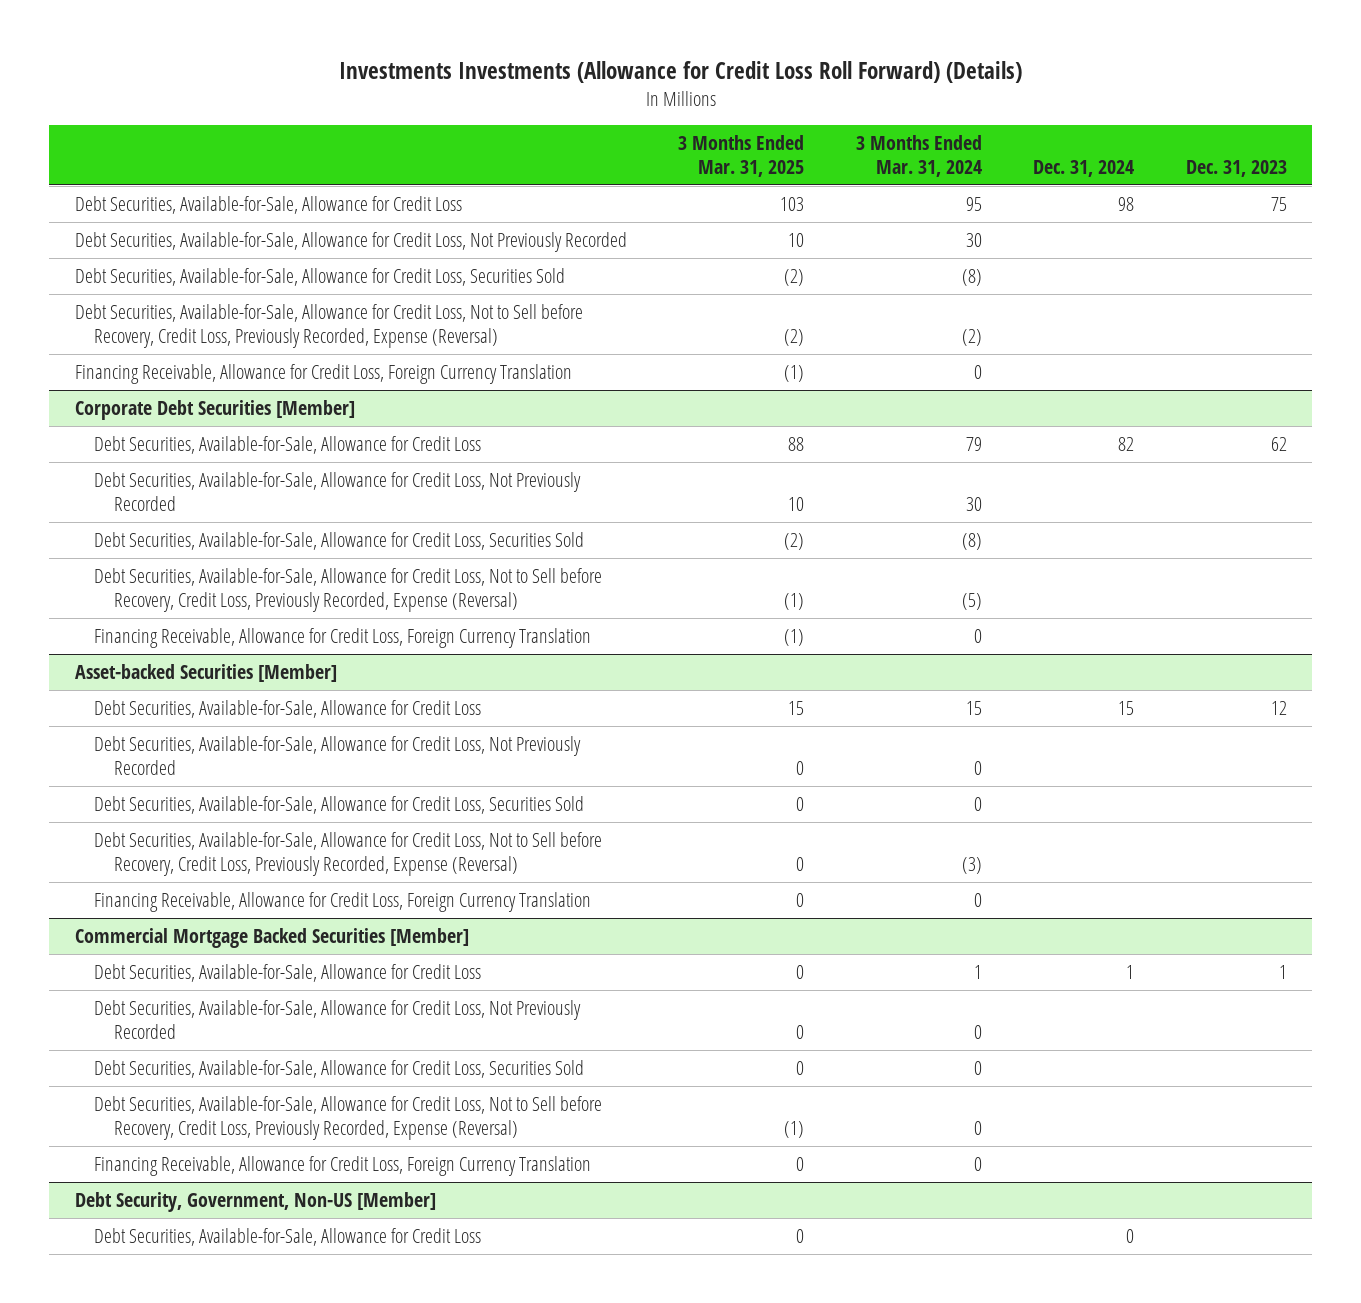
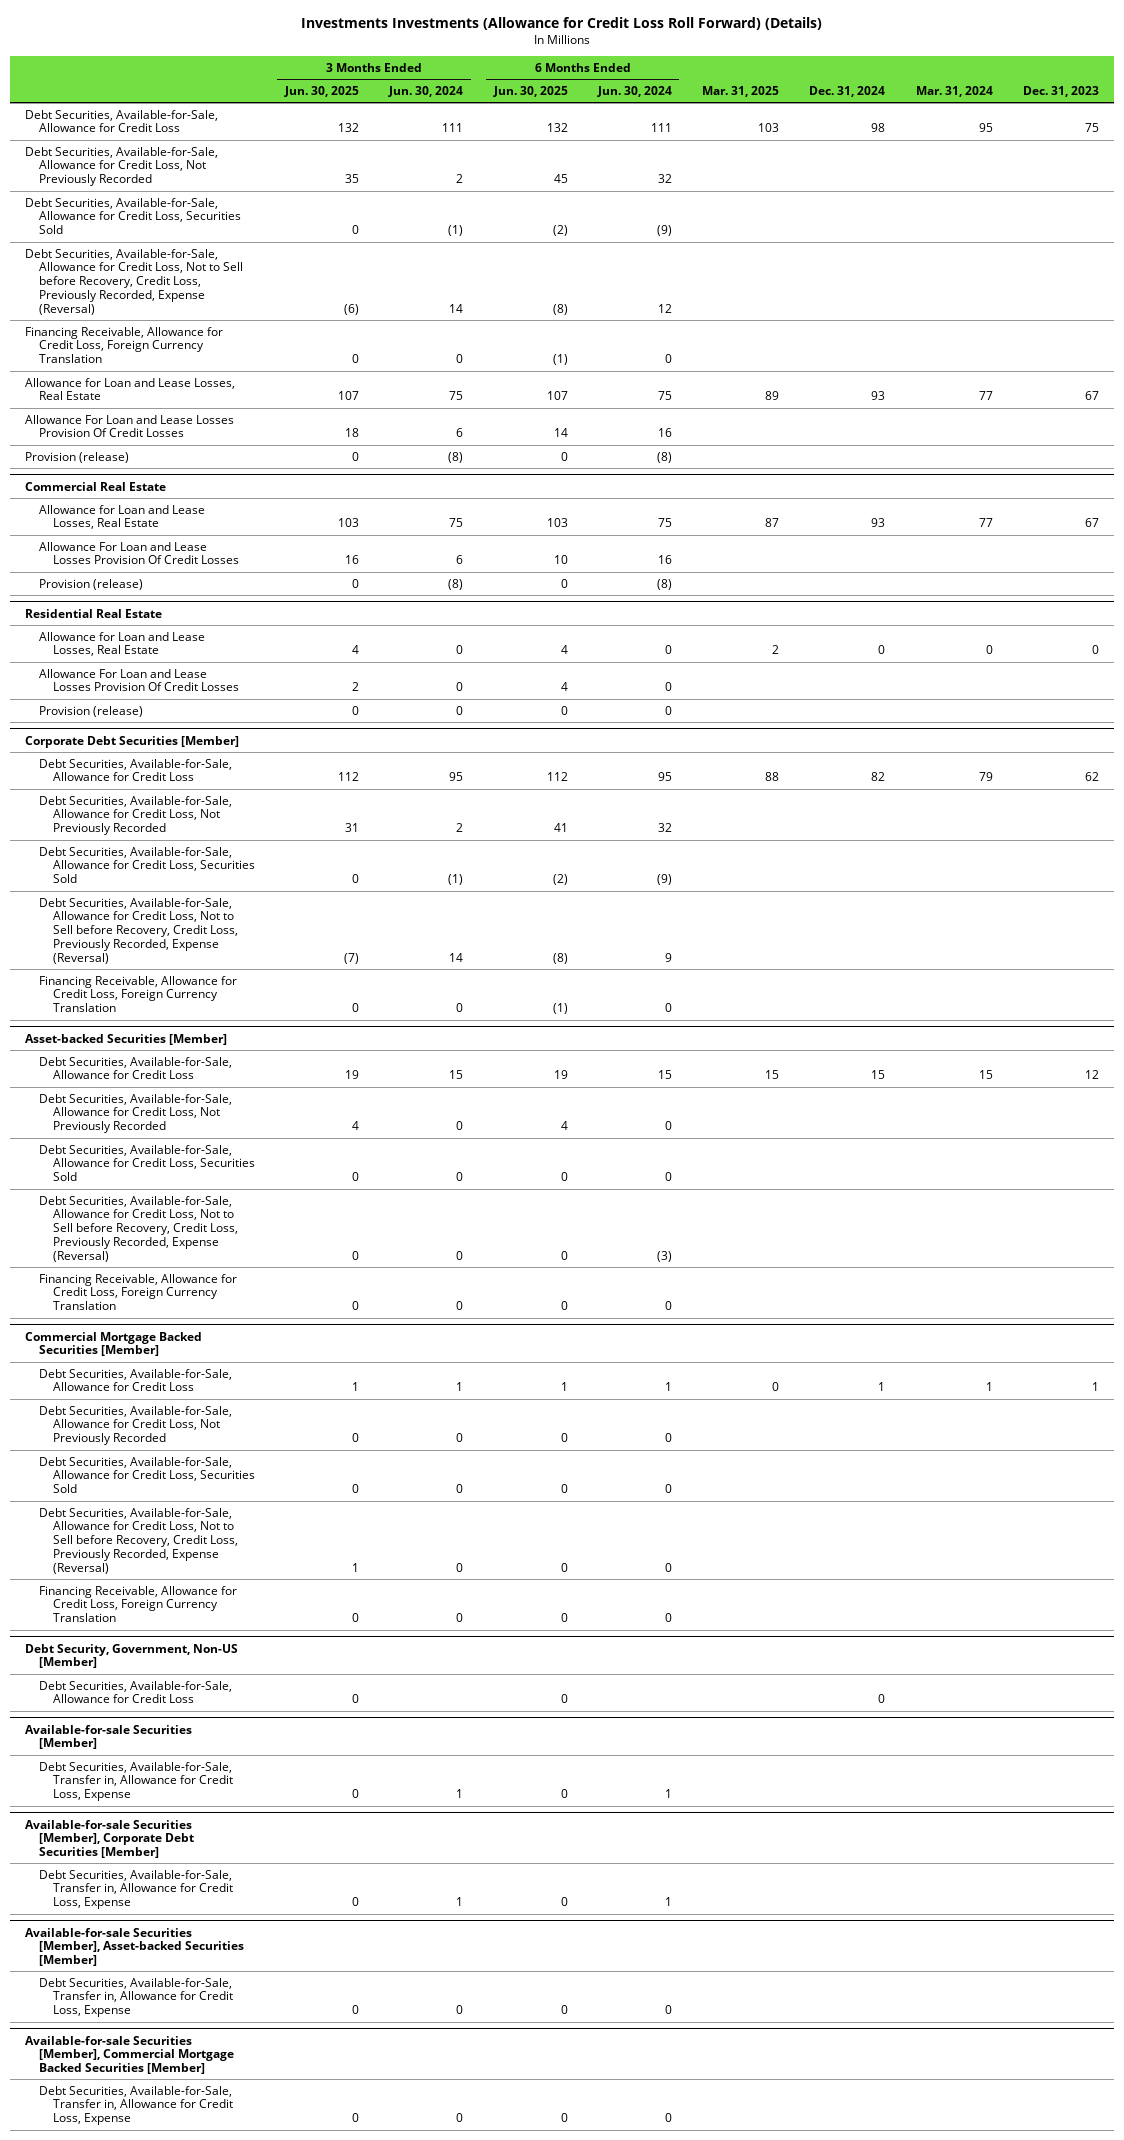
- | 3 Months Ended Mar. 31, 2025 | 3 Months Ended Mar. 31, 2024 | Dec. 31, 2024 | Dec. 31, 2023
+ | 3 Months Ended Jun. 30, 2025 | 3 Months Ended Jun. 30, 2024 | 6 Months Ended Jun. 30, 2025 | 6 Months Ended Jun. 30, 2024 | Mar. 31, 2025 | Dec. 31, 2024 | Mar. 31, 2024 | Dec. 31, 2023
+ Allowance for Loan and Lease Losses, Real Estate | 107 | 75 | 107 | 75 | 89 | 93 | 77 | 67
+ Allowance For Loan and Lease Losses Provision Of Credit Losses | 18 | 6 | 14 | 16 | | | |
+ Provision (release) | 0 | (8) | 0 | (8) | | | |
+ Commercial Real Estate
+ Allowance for Loan and Lease Losses, Real Estate | 103 | 75 | 103 | 75 | 87 | 93 | 77 | 67
+ Allowance For Loan and Lease Losses Provision Of Credit Losses | 16 | 6 | 10 | 16 | | | |
+ Provision (release) | 0 | (8) | 0 | (8) | | | |
+ Residential Real Estate
+ Allowance for Loan and Lease Losses, Real Estate | 4 | 0 | 4 | 0 | 2 | 0 | 0 | 0
+ Allowance For Loan and Lease Losses Provision Of Credit Losses | 2 | 0 | 4 | 0 | | | |
+ Provision (release) | 0 | 0 | 0 | 0 | | | |
+ Available-for-sale Securities [Member]
+ Debt Securities, Available-for-Sale, Transfer in, Allowance for Credit Loss, Expense | 0 | 1 | 0 | 1 | | | |
+ Available-for-sale Securities [Member], Corporate Debt Securities [Member]
+ Debt Securities, Available-for-Sale, Transfer in, Allowance for Credit Loss, Expense | 0 | 1 | 0 | 1 | | | |
+ Available-for-sale Securities [Member], Asset-backed Securities [Member]
+ Debt Securities, Available-for-Sale, Transfer in, Allowance for Credit Loss, Expense | 0 | 0 | 0 | 0 | | | |
+ Available-for-sale Securities [Member], Commercial Mortgage Backed Securities [Member]
+ Debt Securities, Available-for-Sale, Transfer in, Allowance for Credit Loss, Expense | 0 | 0 | 0 | 0 | | | |

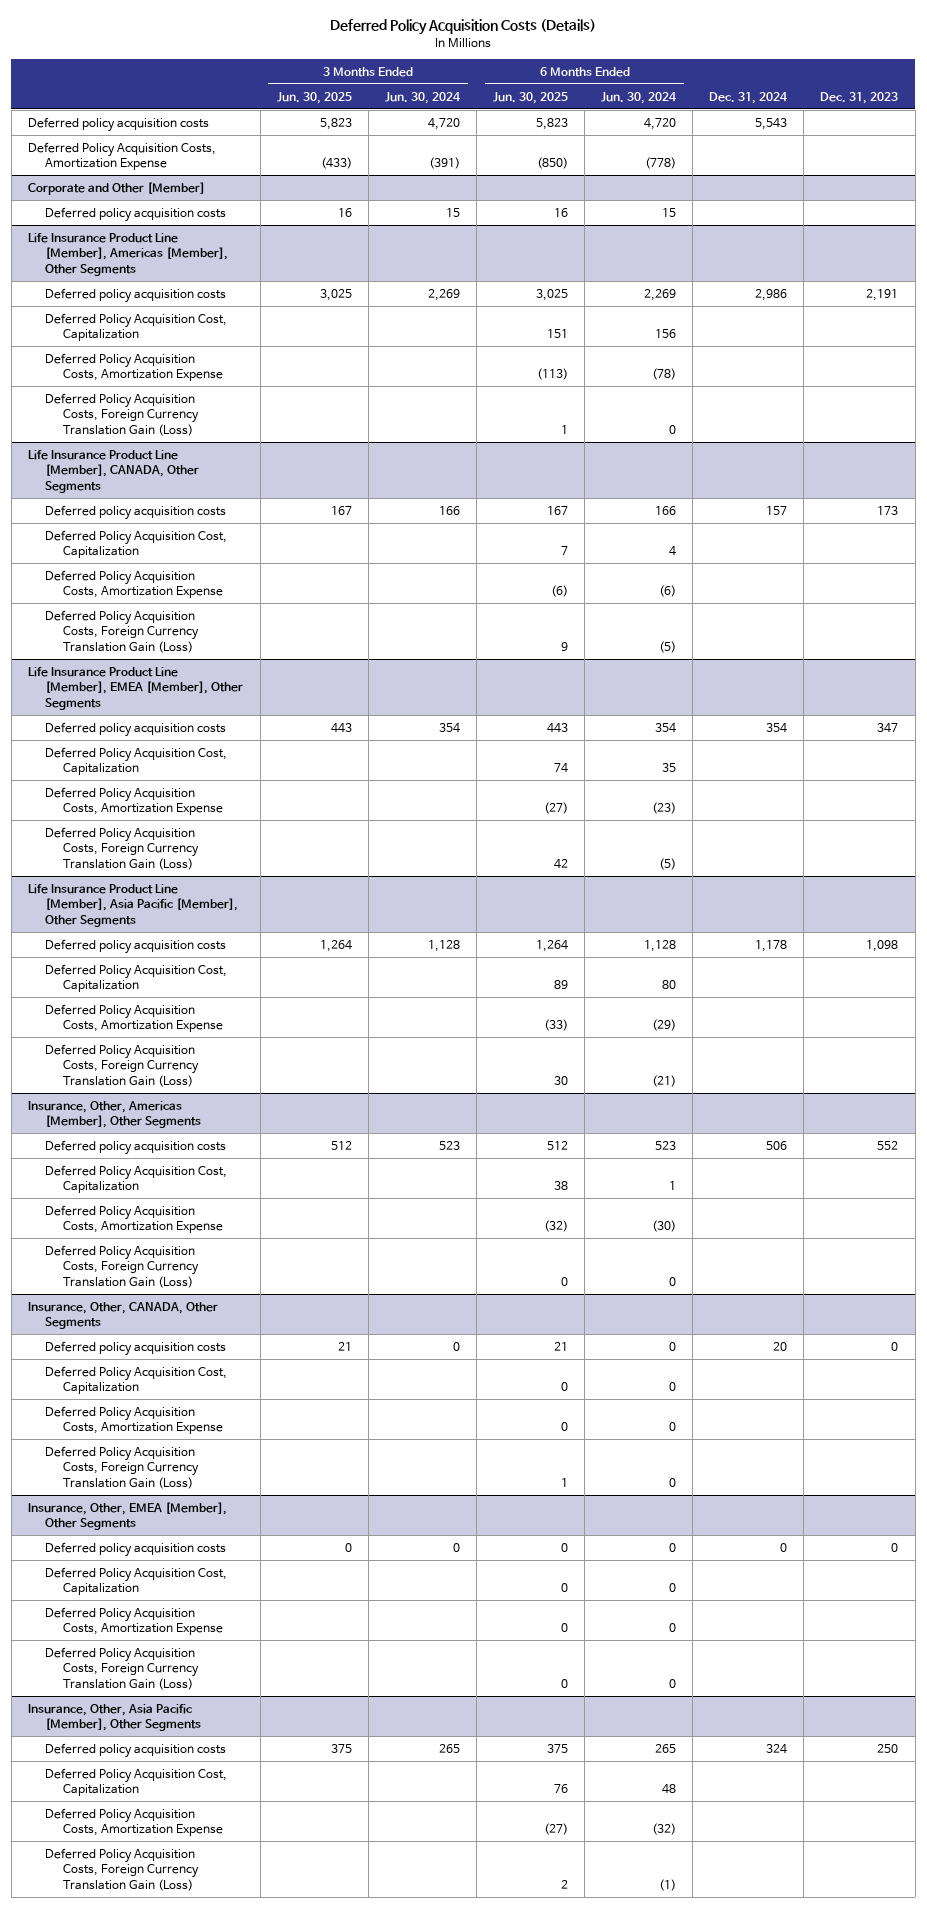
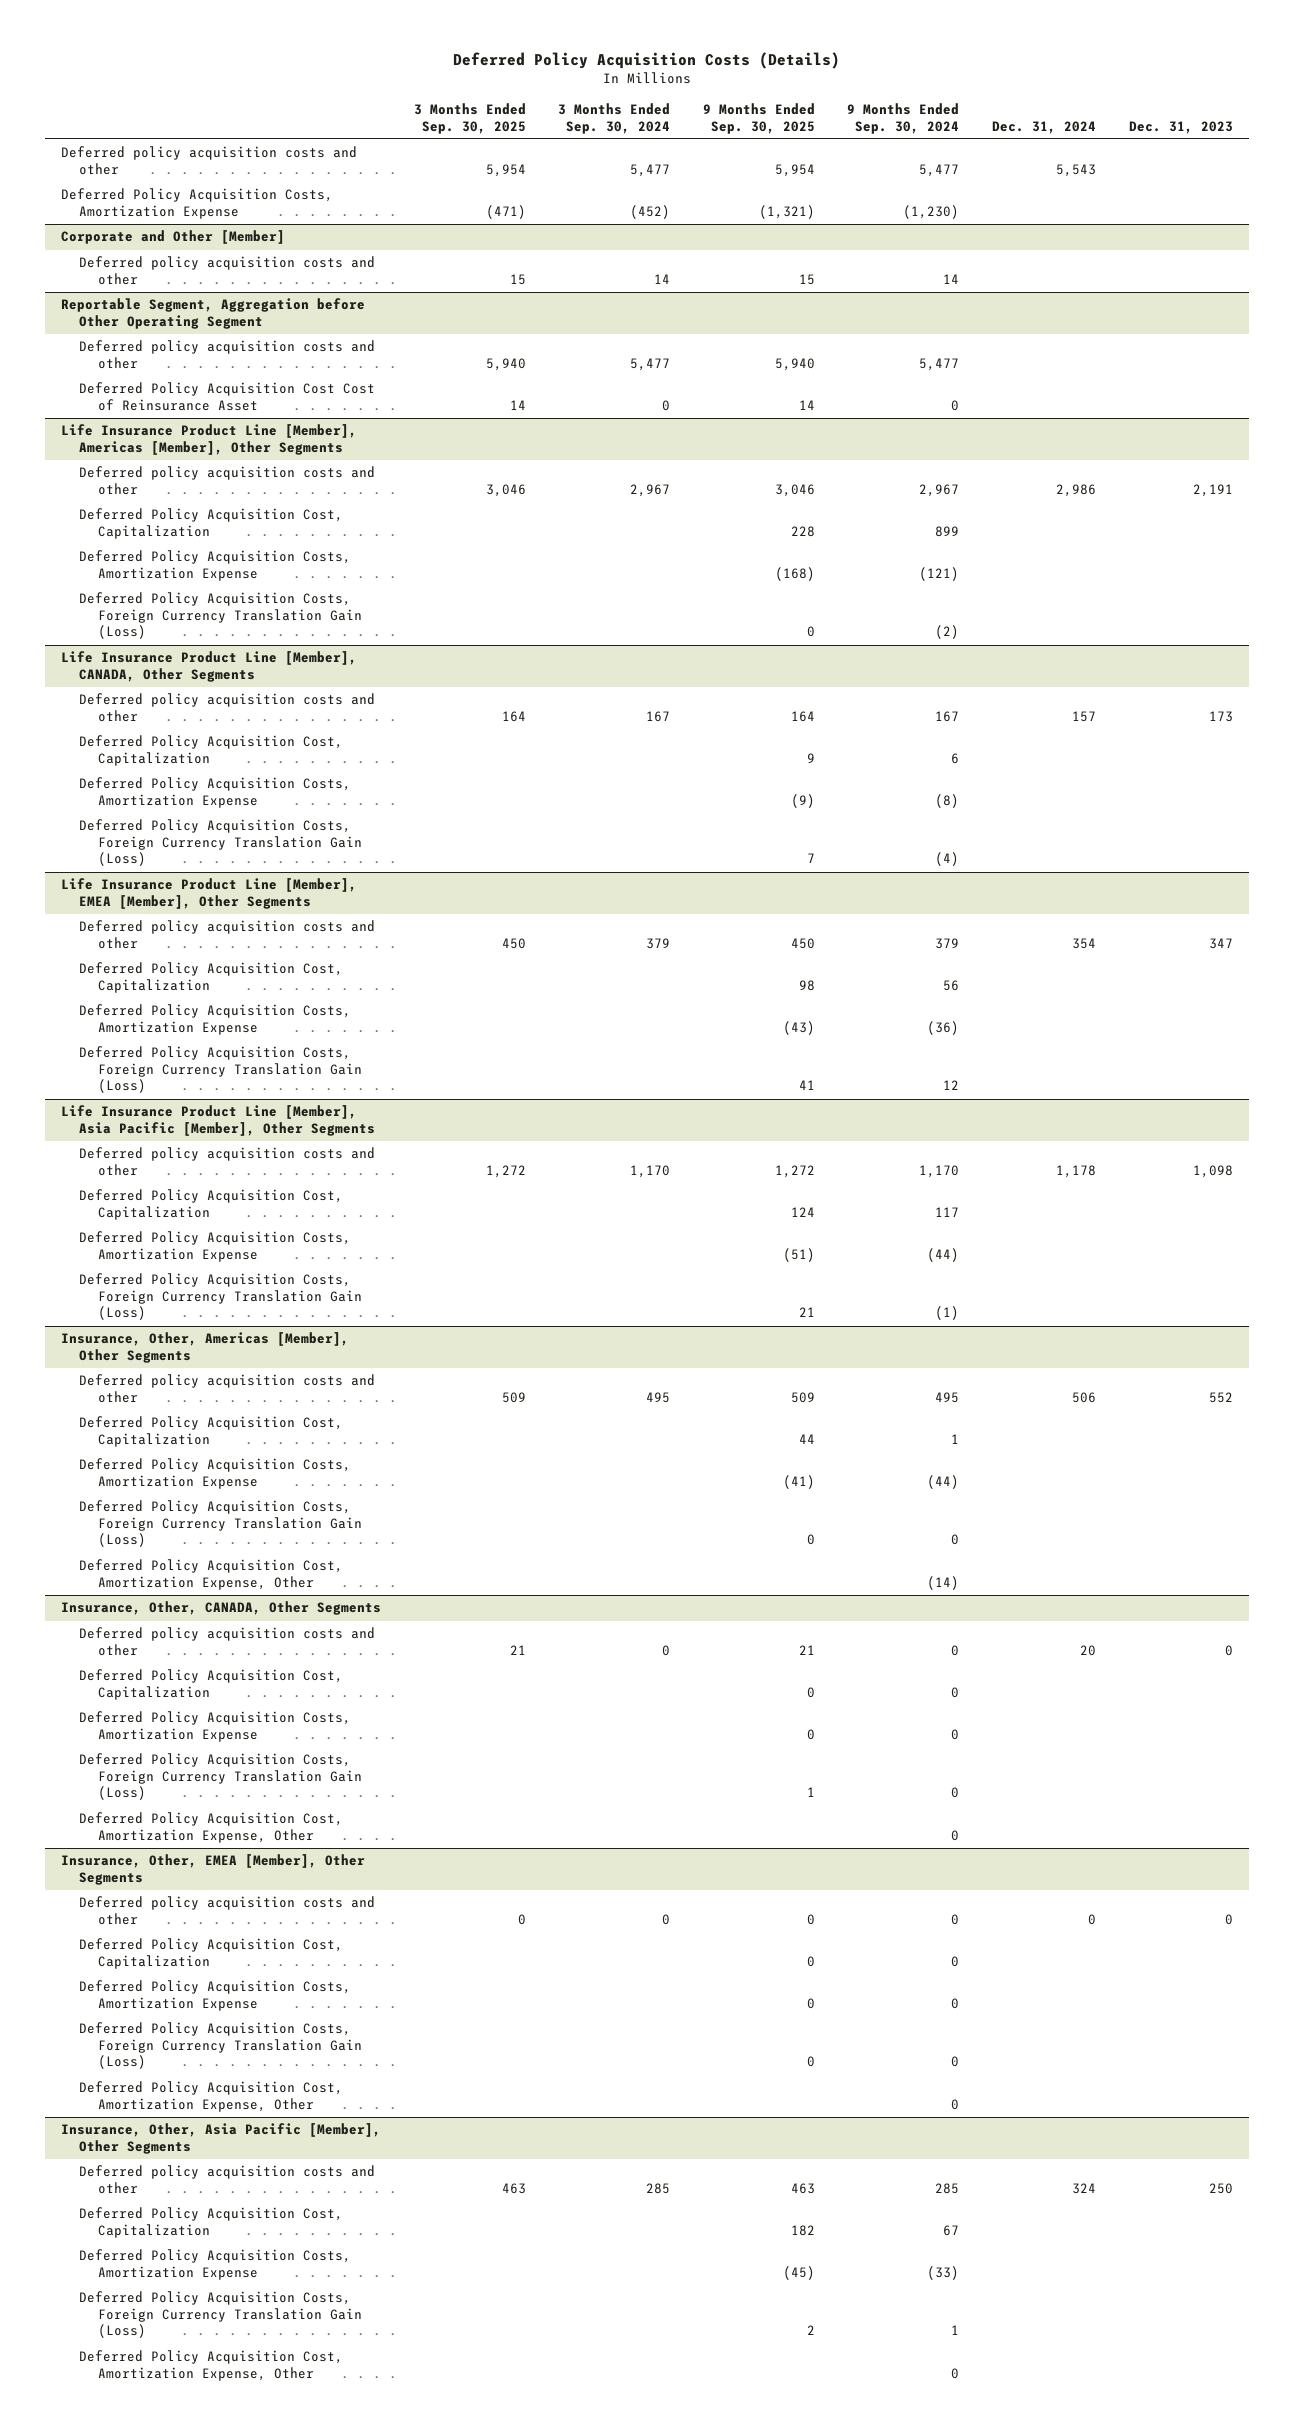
- | 3 Months Ended Jun. 30, 2025 | 3 Months Ended Jun. 30, 2024 | 6 Months Ended Jun. 30, 2025 | 6 Months Ended Jun. 30, 2024 | Dec. 31, 2024 | Dec. 31, 2023
+ | 3 Months Ended Sep. 30, 2025 | 3 Months Ended Sep. 30, 2024 | 9 Months Ended Sep. 30, 2025 | 9 Months Ended Sep. 30, 2024 | Dec. 31, 2024 | Dec. 31, 2023
- Deferred policy acquisition costs | 5,823 | 4,720 | 5,823 | 4,720 | 5,543 |
+ Deferred policy acquisition costs and other | 5,954 | 5,477 | 5,954 | 5,477 | 5,543 |
@ Corporate and Other [Member]
- Deferred policy acquisition costs | 16 | 15 | 16 | 15 | |
+ Deferred policy acquisition costs and other | 15 | 14 | 15 | 14 | |
+ Reportable Segment, Aggregation before Other Operating Segment
+ Deferred policy acquisition costs and other | 5,940 | 5,477 | 5,940 | 5,477 | |
+ Deferred Policy Acquisition Cost Cost of Reinsurance Asset | 14 | 0 | 14 | 0 | |
@ Life Insurance Product Line [Member], Americas [Member], Other Segments
- Deferred policy acquisition costs | 3,025 | 2,269 | 3,025 | 2,269 | 2,986 | 2,191
+ Deferred policy acquisition costs and other | 3,046 | 2,967 | 3,046 | 2,967 | 2,986 | 2,191
@ Life Insurance Product Line [Member], CANADA, Other Segments
- Deferred policy acquisition costs | 167 | 166 | 167 | 166 | 157 | 173
+ Deferred policy acquisition costs and other | 164 | 167 | 164 | 167 | 157 | 173
@ Life Insurance Product Line [Member], EMEA [Member], Other Segments
- Deferred policy acquisition costs | 443 | 354 | 443 | 354 | 354 | 347
+ Deferred policy acquisition costs and other | 450 | 379 | 450 | 379 | 354 | 347
@ Life Insurance Product Line [Member], Asia Pacific [Member], Other Segments
- Deferred policy acquisition costs | 1,264 | 1,128 | 1,264 | 1,128 | 1,178 | 1,098
+ Deferred policy acquisition costs and other | 1,272 | 1,170 | 1,272 | 1,170 | 1,178 | 1,098
@ Insurance, Other, Americas [Member], Other Segments
- Deferred policy acquisition costs | 512 | 523 | 512 | 523 | 506 | 552
+ Deferred policy acquisition costs and other | 509 | 495 | 509 | 495 | 506 | 552
+ Deferred Policy Acquisition Cost, Amortization Expense, Other | | | | (14) | |
@ Insurance, Other, CANADA, Other Segments
- Deferred policy acquisition costs | 21 | 0 | 21 | 0 | 20 | 0
+ Deferred policy acquisition costs and other | 21 | 0 | 21 | 0 | 20 | 0
+ Deferred Policy Acquisition Cost, Amortization Expense, Other | | | | 0 | |
@ Insurance, Other, EMEA [Member], Other Segments
- Deferred policy acquisition costs | 0 | 0 | 0 | 0 | 0 | 0
+ Deferred policy acquisition costs and other | 0 | 0 | 0 | 0 | 0 | 0
+ Deferred Policy Acquisition Cost, Amortization Expense, Other | | | | 0 | |
@ Insurance, Other, Asia Pacific [Member], Other Segments
- Deferred policy acquisition costs | 375 | 265 | 375 | 265 | 324 | 250
+ Deferred policy acquisition costs and other | 463 | 285 | 463 | 285 | 324 | 250
+ Deferred Policy Acquisition Cost, Amortization Expense, Other | | | | 0 | |

